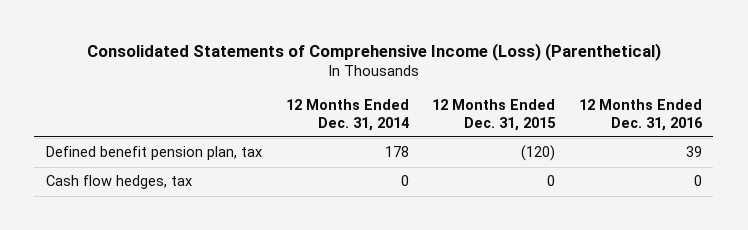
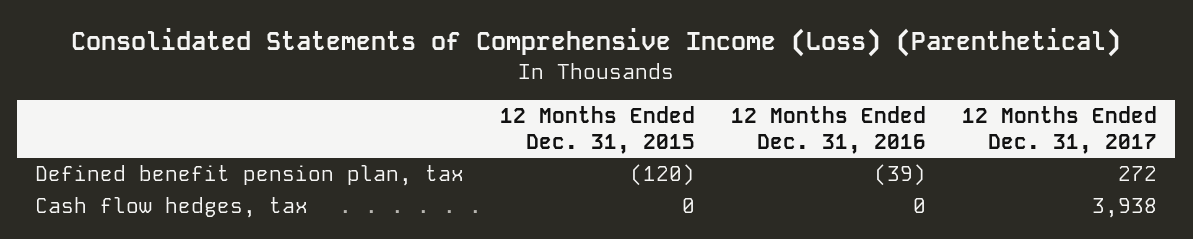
- | 12 Months Ended Dec. 31, 2014 | 12 Months Ended Dec. 31, 2015 | 12 Months Ended Dec. 31, 2016
+ | 12 Months Ended Dec. 31, 2015 | 12 Months Ended Dec. 31, 2016 | 12 Months Ended Dec. 31, 2017
- Defined benefit pension plan, tax | 178 | (120) | 39
+ Defined benefit pension plan, tax | (120) | (39) | 272

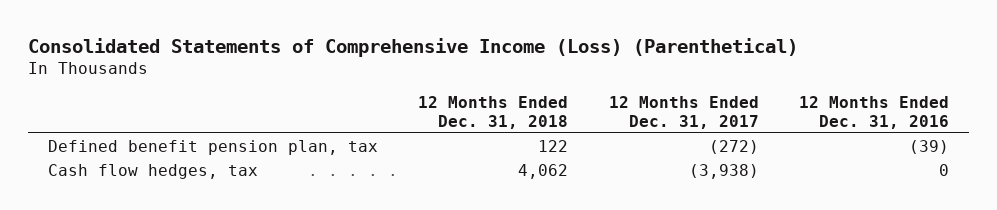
- | 12 Months Ended Dec. 31, 2015 | 12 Months Ended Dec. 31, 2016 | 12 Months Ended Dec. 31, 2017
+ | 12 Months Ended Dec. 31, 2018 | 12 Months Ended Dec. 31, 2017 | 12 Months Ended Dec. 31, 2016
- Defined benefit pension plan, tax | (120) | (39) | 272
- Cash flow hedges, tax | 0 | 0 | 3,938
+ Defined benefit pension plan, tax | 122 | (272) | (39)
+ Cash flow hedges, tax | 4,062 | (3,938) | 0

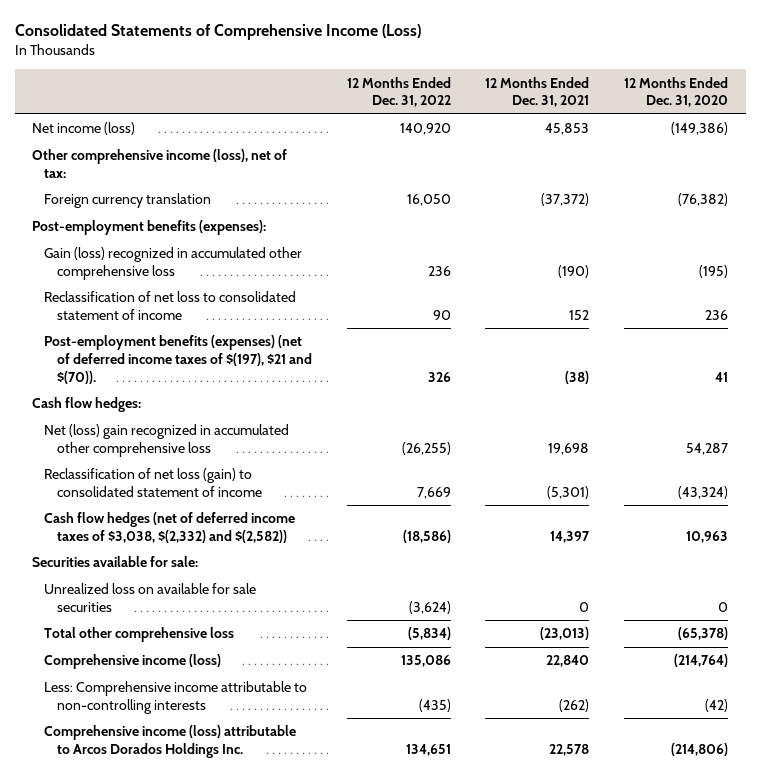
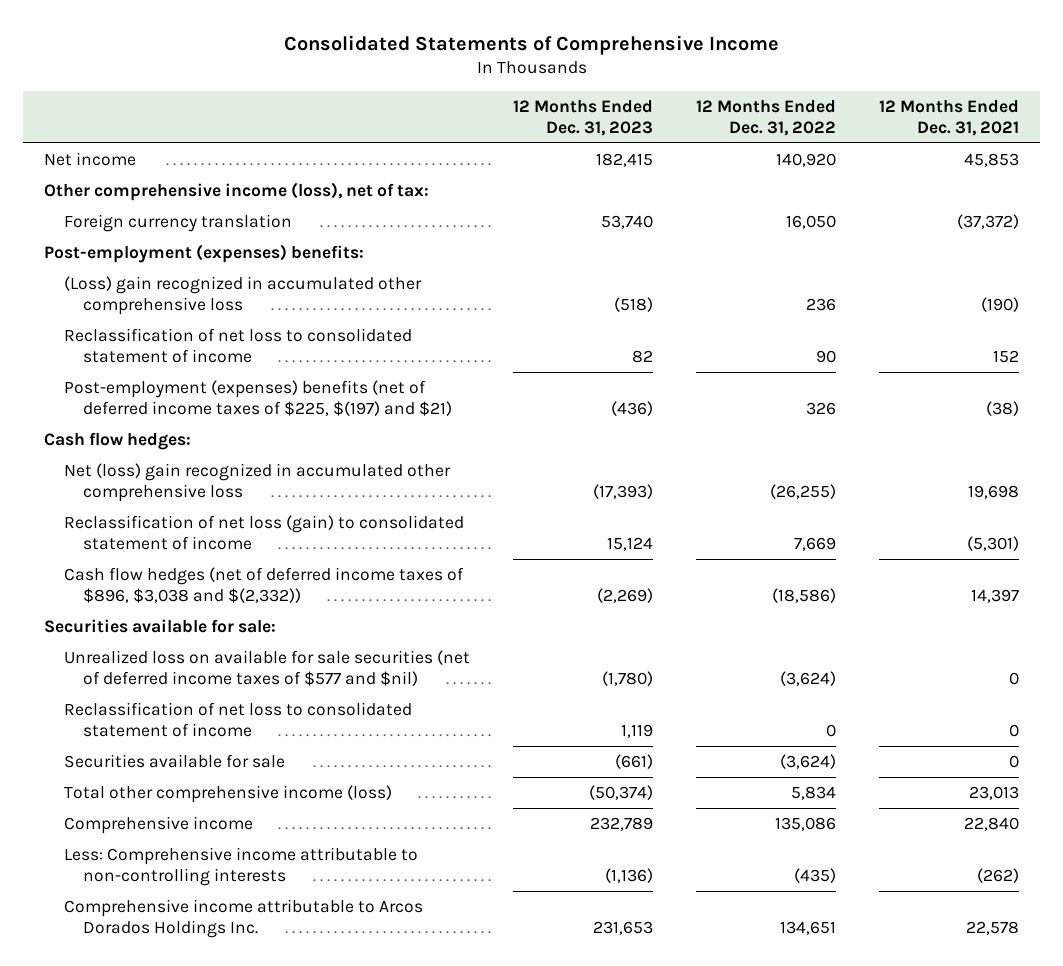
- Consolidated Statements of Comprehensive Income (Loss)
+ Consolidated Statements of Comprehensive Income
- | 12 Months Ended Dec. 31, 2022 | 12 Months Ended Dec. 31, 2021 | 12 Months Ended Dec. 31, 2020
+ | 12 Months Ended Dec. 31, 2023 | 12 Months Ended Dec. 31, 2022 | 12 Months Ended Dec. 31, 2021
- Net income (loss) | 140,920 | 45,853 | (149,386)
+ Net income | 182,415 | 140,920 | 45,853
- Post-employment benefits (expenses):
- Gain (loss) recognized in accumulated other comprehensive loss | 236 | (190) | (195)
+ Post-employment (expenses) benefits:
+ (Loss) gain recognized in accumulated other comprehensive loss | (518) | 236 | (190)
- Post-employment benefits (expenses) (net of deferred income taxes of $(197), $21 and $(70)). | 326 | (38) | 41
+ Post-employment (expenses) benefits (net of deferred income taxes of $225, $(197) and $21) | (436) | 326 | (38)
- Cash flow hedges (net of deferred income taxes of $3,038, $(2,332) and $(2,582)) | (18,586) | 14,397 | 10,963
+ Cash flow hedges (net of deferred income taxes of $896, $3,038 and $(2,332)) | (2,269) | (18,586) | 14,397
- Unrealized loss on available for sale securities | (3,624) | 0 | 0
- Total other comprehensive loss | (5,834) | (23,013) | (65,378)
- Comprehensive income (loss) | 135,086 | 22,840 | (214,764)
+ Unrealized loss on available for sale securities (net of deferred income taxes of $577 and $nil) | (1,780) | (3,624) | 0
+ Reclassification of net loss to consolidated statement of income | 1,119 | 0 | 0
+ Securities available for sale | (661) | (3,624) | 0
+ Total other comprehensive income (loss) | (50,374) | 5,834 | 23,013
+ Comprehensive income | 232,789 | 135,086 | 22,840
- Comprehensive income (loss) attributable to Arcos Dorados Holdings Inc. | 134,651 | 22,578 | (214,806)
+ Comprehensive income attributable to Arcos Dorados Holdings Inc. | 231,653 | 134,651 | 22,578

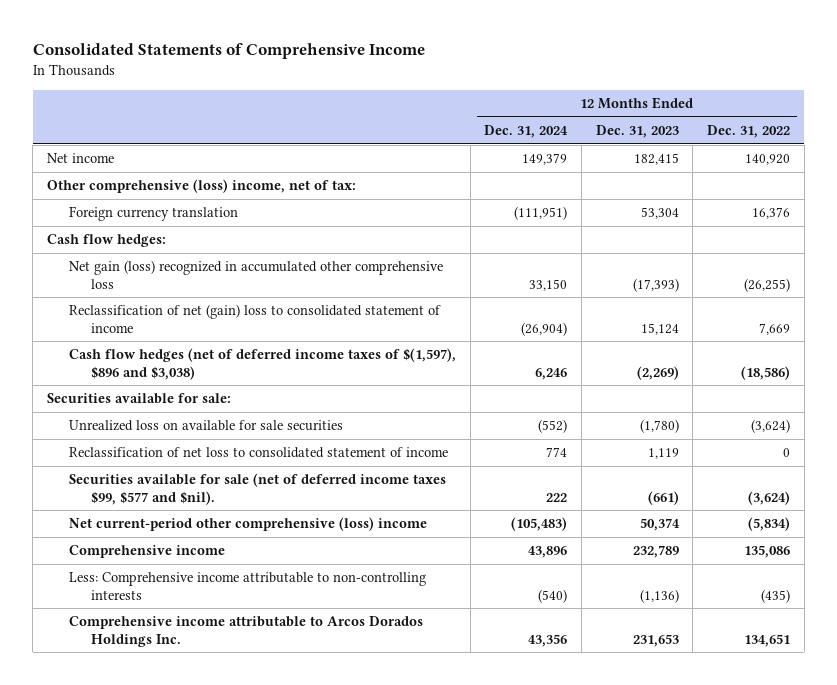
- | 12 Months Ended Dec. 31, 2023 | 12 Months Ended Dec. 31, 2022 | 12 Months Ended Dec. 31, 2021
+ | 12 Months Ended Dec. 31, 2024 | 12 Months Ended Dec. 31, 2023 | 12 Months Ended Dec. 31, 2022
- Other comprehensive income (loss), net of tax:
- Foreign currency translation | 53,740 | 16,050 | (37,372)
- Post-employment (expenses) benefits:
- (Loss) gain recognized in accumulated other comprehensive loss | (518) | 236 | (190)
- Reclassification of net loss to consolidated statement of income | 82 | 90 | 152
- Post-employment (expenses) benefits (net of deferred income taxes of $225, $(197) and $21) | (436) | 326 | (38)
+ Other comprehensive (loss) income, net of tax:
+ Foreign currency translation | (111,951) | 53,304 | 16,376
- Net (loss) gain recognized in accumulated other comprehensive loss | (17,393) | (26,255) | 19,698
- Reclassification of net loss (gain) to consolidated statement of income | 15,124 | 7,669 | (5,301)
- Cash flow hedges (net of deferred income taxes of $896, $3,038 and $(2,332)) | (2,269) | (18,586) | 14,397
+ Net gain (loss) recognized in accumulated other comprehensive loss | 33,150 | (17,393) | (26,255)
+ Reclassification of net (gain) loss to consolidated statement of income | (26,904) | 15,124 | 7,669
+ Cash flow hedges (net of deferred income taxes of $(1,597), $896 and $3,038) | 6,246 | (2,269) | (18,586)
- Unrealized loss on available for sale securities (net of deferred income taxes of $577 and $nil) | (1,780) | (3,624) | 0
+ Unrealized loss on available for sale securities | (552) | (1,780) | (3,624)
- Securities available for sale | (661) | (3,624) | 0
- Total other comprehensive income (loss) | (50,374) | 5,834 | 23,013
+ Securities available for sale (net of deferred income taxes $99, $577 and $nil). | 222 | (661) | (3,624)
+ Net current-period other comprehensive (loss) income | (105,483) | 50,374 | (5,834)

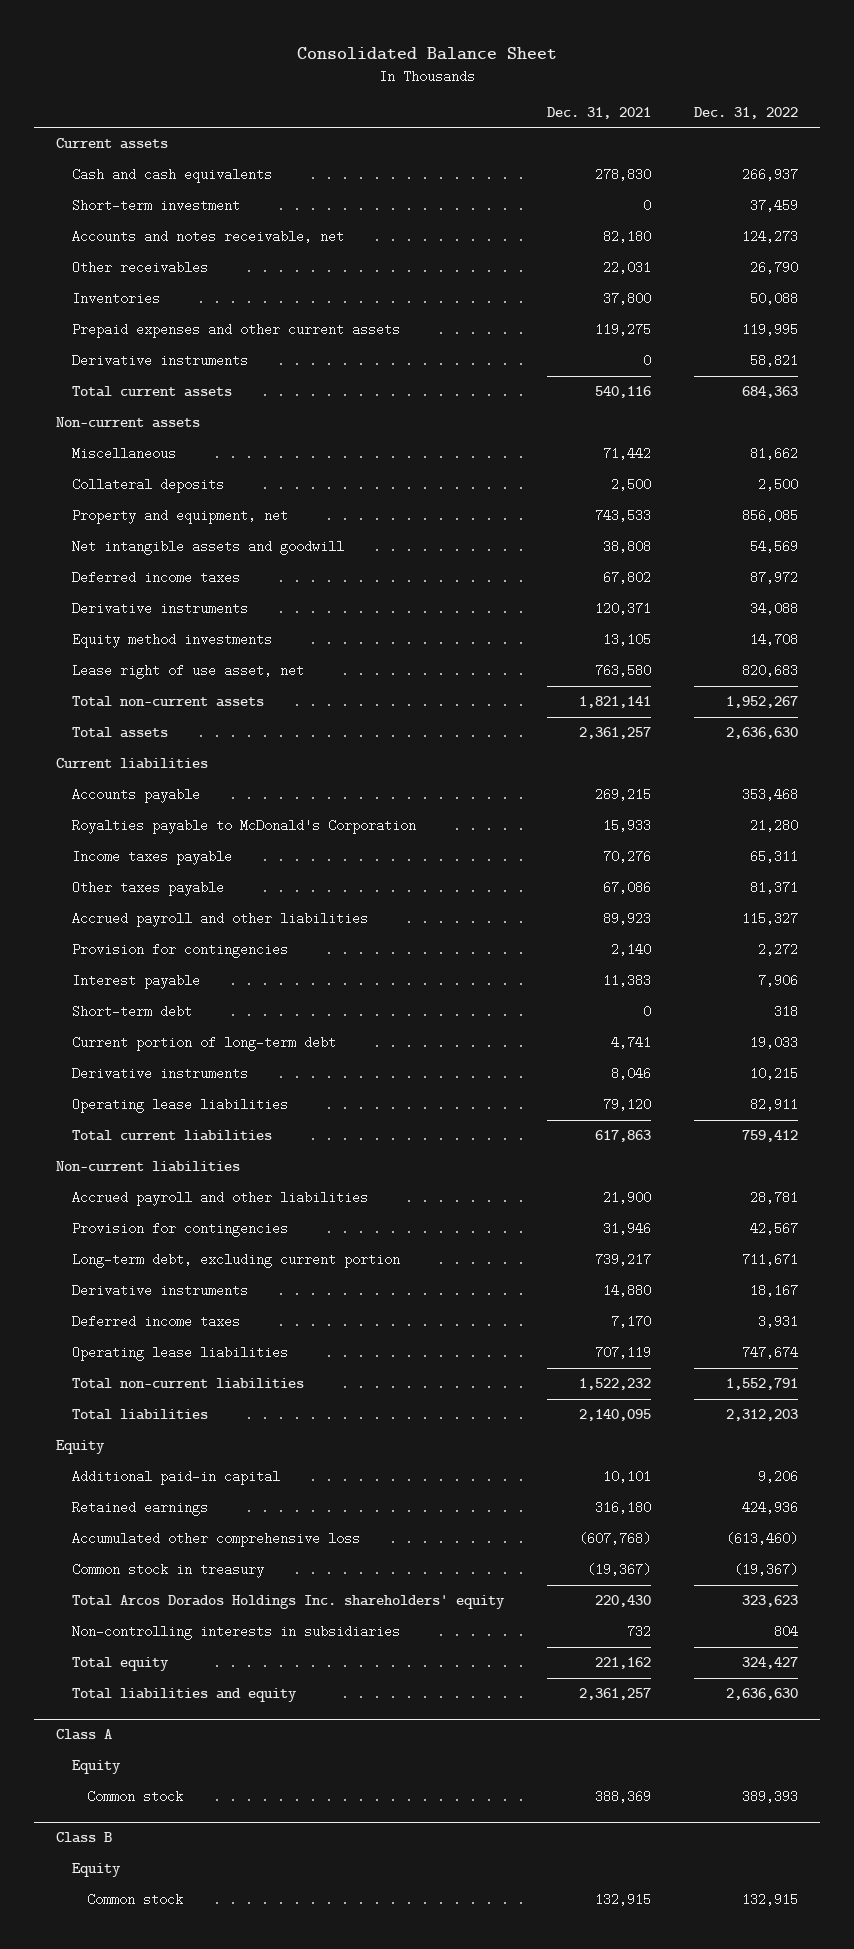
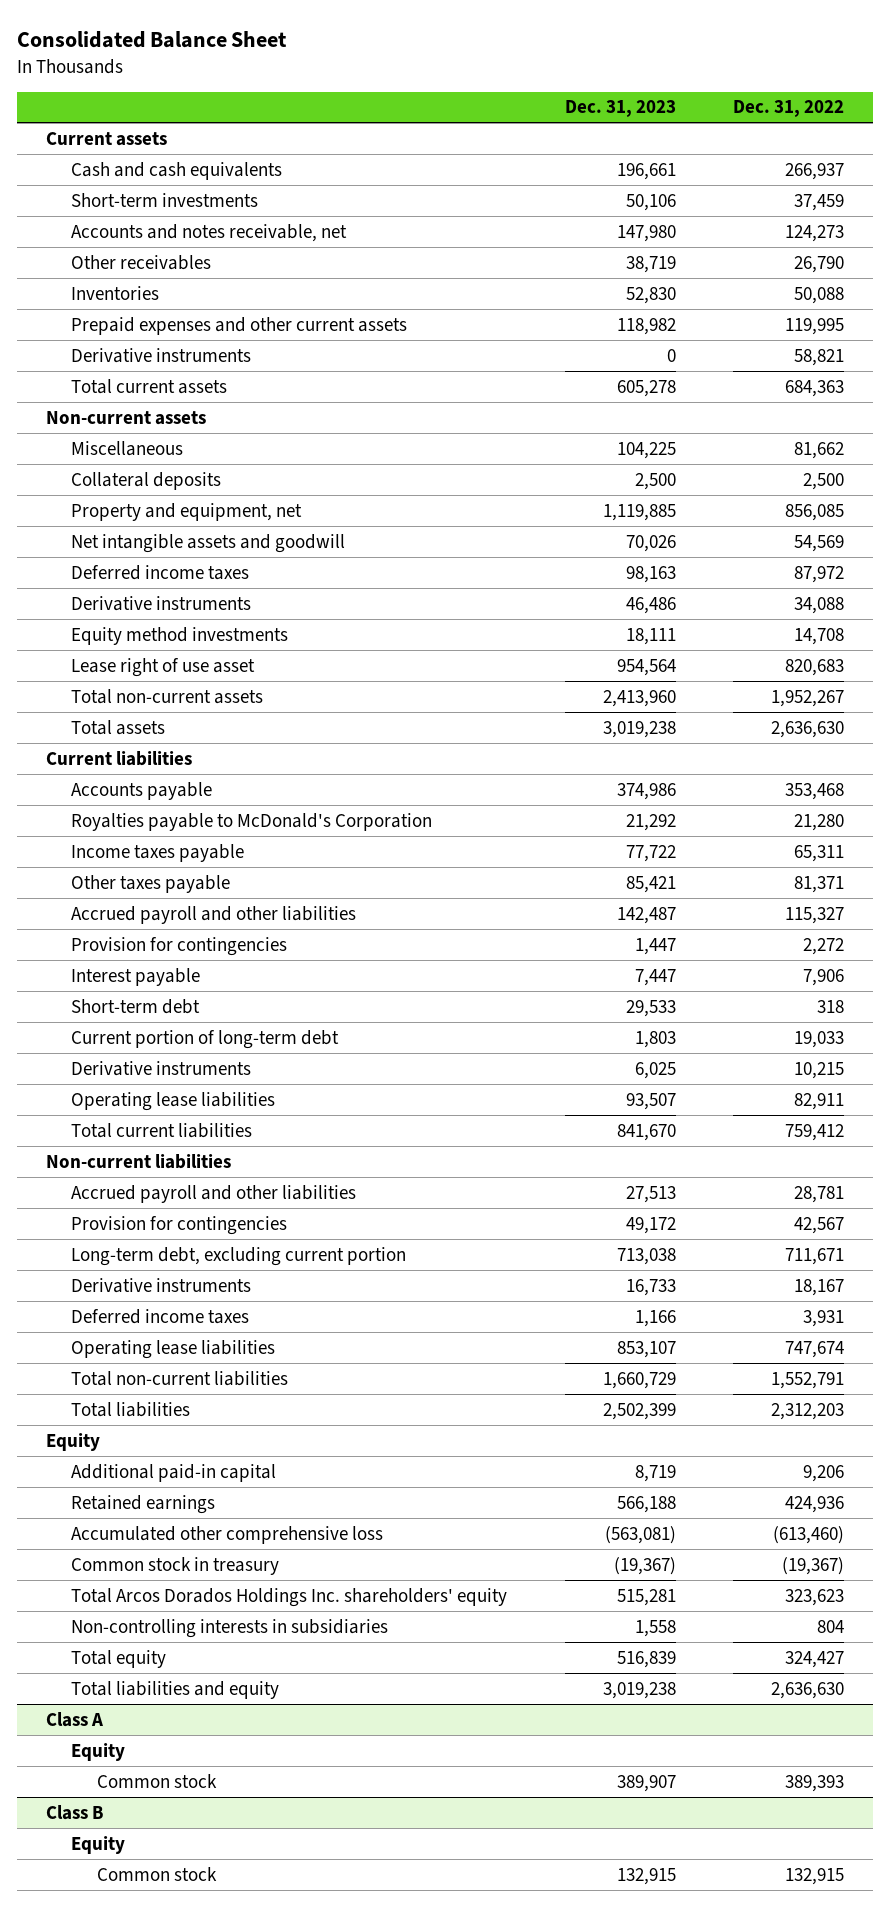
- | Dec. 31, 2021 | Dec. 31, 2022
+ | Dec. 31, 2023 | Dec. 31, 2022
- Short-term investment | 0 | 37,459
+ Short-term investments | 50,106 | 37,459
- Lease right of use asset, net | 763,580 | 820,683
+ Lease right of use asset | 954,564 | 820,683

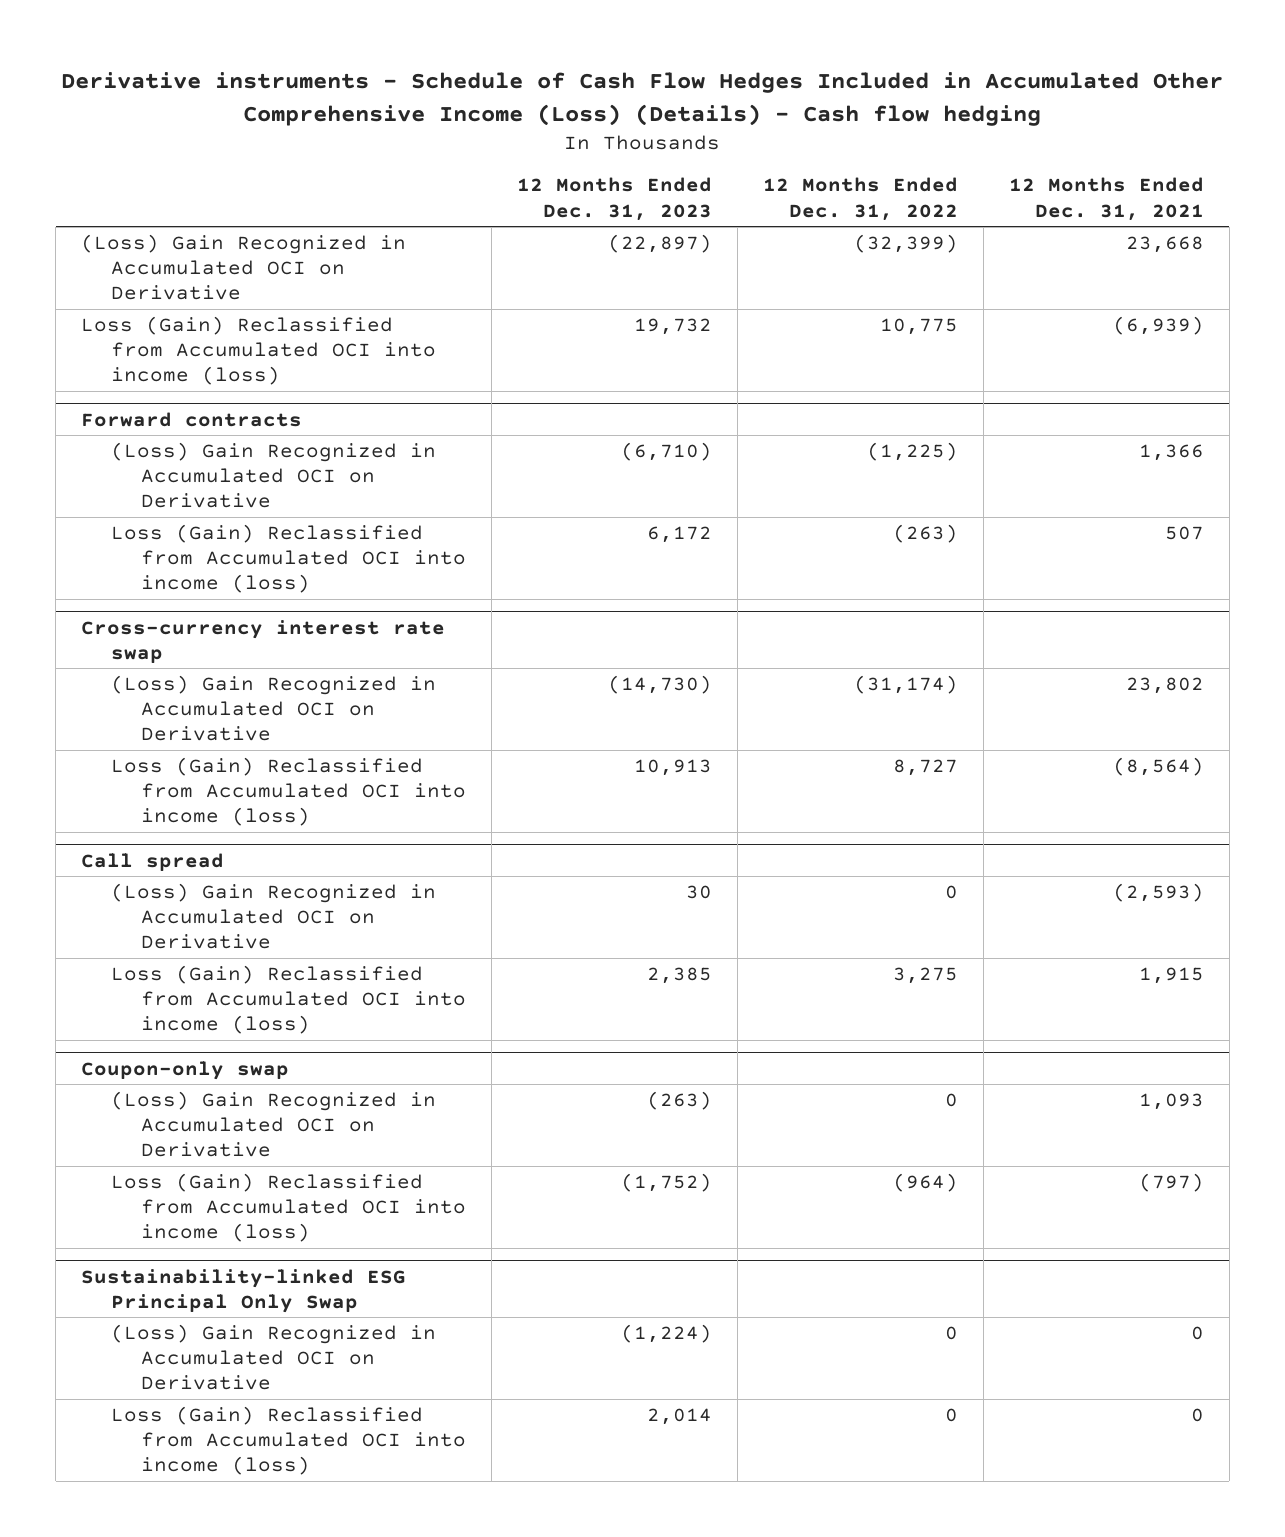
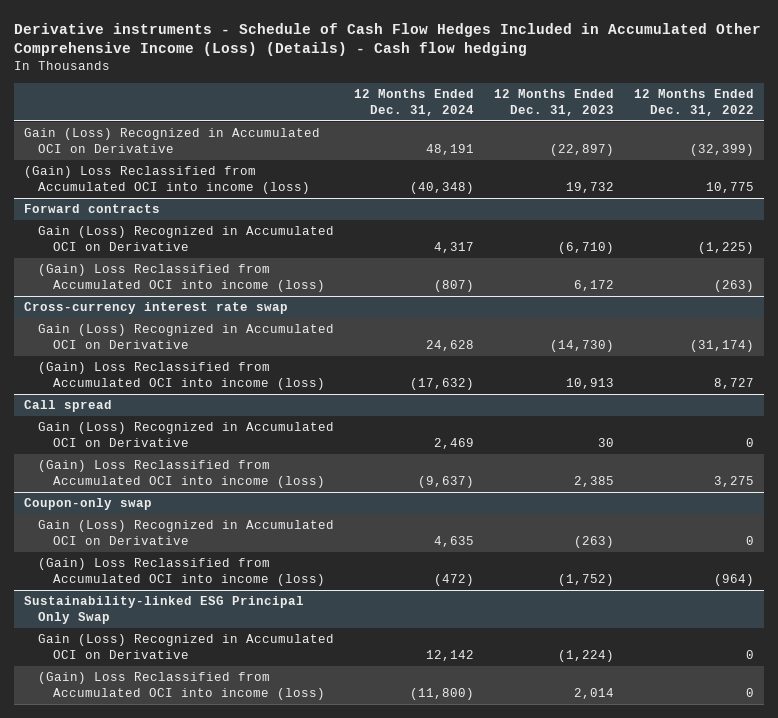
- | 12 Months Ended Dec. 31, 2023 | 12 Months Ended Dec. 31, 2022 | 12 Months Ended Dec. 31, 2021
+ | 12 Months Ended Dec. 31, 2024 | 12 Months Ended Dec. 31, 2023 | 12 Months Ended Dec. 31, 2022
- (Loss) Gain Recognized in Accumulated OCI on Derivative | (22,897) | (32,399) | 23,668
- Loss (Gain) Reclassified from Accumulated OCI into income (loss) | 19,732 | 10,775 | (6,939)
+ Gain (Loss) Recognized in Accumulated OCI on Derivative | 48,191 | (22,897) | (32,399)
+ (Gain) Loss Reclassified from Accumulated OCI into income (loss) | (40,348) | 19,732 | 10,775
@ Forward contracts
- (Loss) Gain Recognized in Accumulated OCI on Derivative | (6,710) | (1,225) | 1,366
- Loss (Gain) Reclassified from Accumulated OCI into income (loss) | 6,172 | (263) | 507
+ Gain (Loss) Recognized in Accumulated OCI on Derivative | 4,317 | (6,710) | (1,225)
+ (Gain) Loss Reclassified from Accumulated OCI into income (loss) | (807) | 6,172 | (263)
@ Cross-currency interest rate swap
- (Loss) Gain Recognized in Accumulated OCI on Derivative | (14,730) | (31,174) | 23,802
- Loss (Gain) Reclassified from Accumulated OCI into income (loss) | 10,913 | 8,727 | (8,564)
+ Gain (Loss) Recognized in Accumulated OCI on Derivative | 24,628 | (14,730) | (31,174)
+ (Gain) Loss Reclassified from Accumulated OCI into income (loss) | (17,632) | 10,913 | 8,727
@ Call spread
- (Loss) Gain Recognized in Accumulated OCI on Derivative | 30 | 0 | (2,593)
- Loss (Gain) Reclassified from Accumulated OCI into income (loss) | 2,385 | 3,275 | 1,915
+ Gain (Loss) Recognized in Accumulated OCI on Derivative | 2,469 | 30 | 0
+ (Gain) Loss Reclassified from Accumulated OCI into income (loss) | (9,637) | 2,385 | 3,275
@ Coupon-only swap
- (Loss) Gain Recognized in Accumulated OCI on Derivative | (263) | 0 | 1,093
- Loss (Gain) Reclassified from Accumulated OCI into income (loss) | (1,752) | (964) | (797)
+ Gain (Loss) Recognized in Accumulated OCI on Derivative | 4,635 | (263) | 0
+ (Gain) Loss Reclassified from Accumulated OCI into income (loss) | (472) | (1,752) | (964)
@ Sustainability-linked ESG Principal Only Swap
- (Loss) Gain Recognized in Accumulated OCI on Derivative | (1,224) | 0 | 0
- Loss (Gain) Reclassified from Accumulated OCI into income (loss) | 2,014 | 0 | 0
+ Gain (Loss) Recognized in Accumulated OCI on Derivative | 12,142 | (1,224) | 0
+ (Gain) Loss Reclassified from Accumulated OCI into income (loss) | (11,800) | 2,014 | 0

